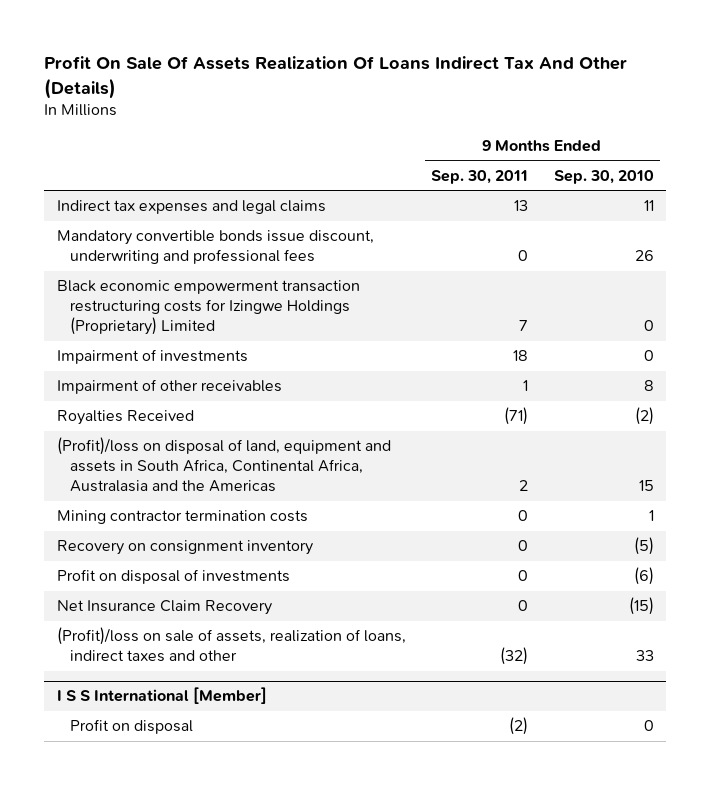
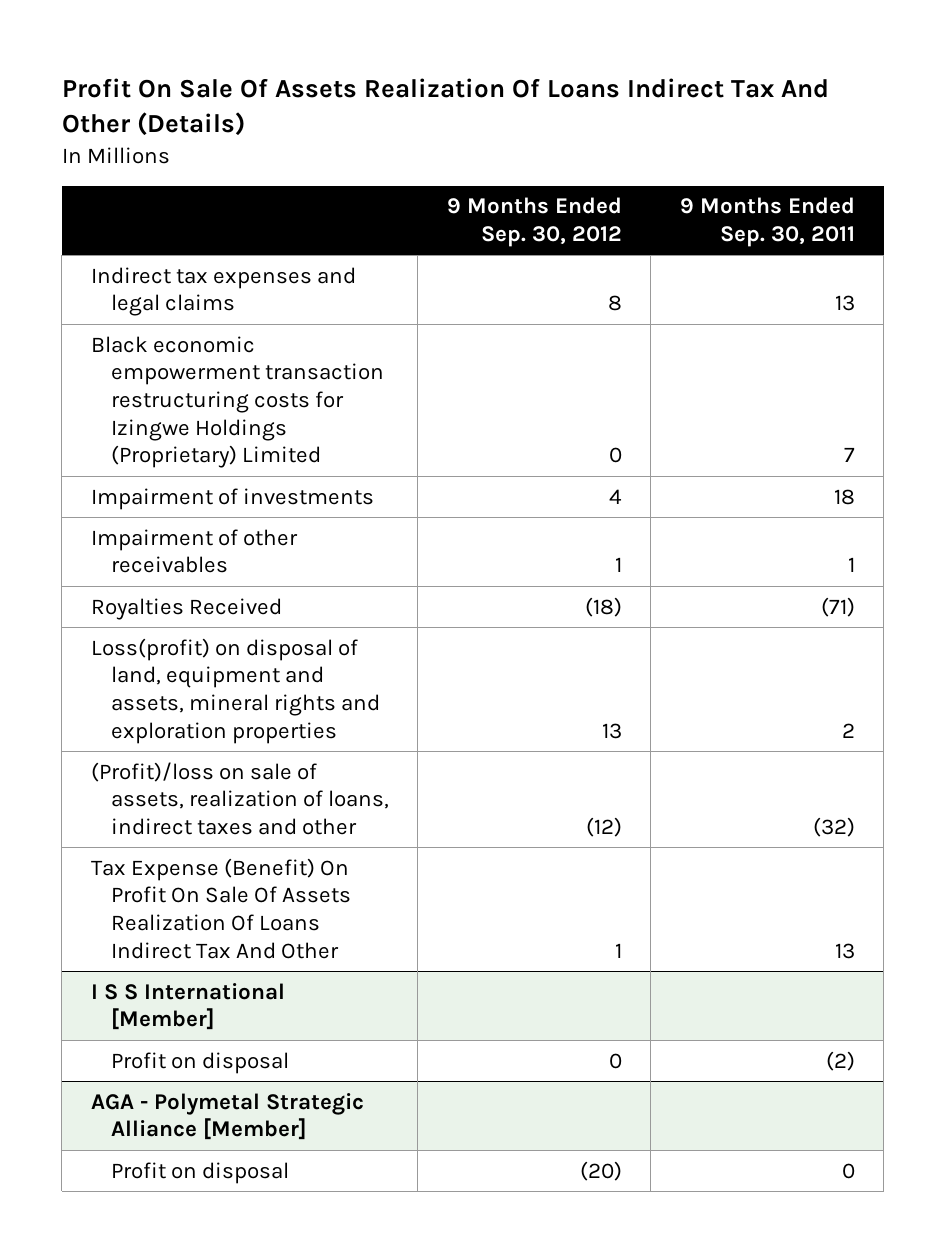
- | 9 Months Ended Sep. 30, 2011 | 9 Months Ended Sep. 30, 2010
+ | 9 Months Ended Sep. 30, 2012 | 9 Months Ended Sep. 30, 2011
- Mandatory convertible bonds issue discount, underwriting and professional fees | 0 | 26
- (Profit)/loss on disposal of land, equipment and assets in South Africa, Continental Africa, Australasia and the Americas | 2 | 15
- Mining contractor termination costs | 0 | 1
- Recovery on consignment inventory | 0 | (5)
- Profit on disposal of investments | 0 | (6)
- Net Insurance Claim Recovery | 0 | (15)
+ Loss(profit) on disposal of land, equipment and assets, mineral rights and exploration properties | 13 | 2
+ Tax Expense (Benefit) On Profit On Sale Of Assets Realization Of Loans Indirect Tax And Other | 1 | 13
+ AGA - Polymetal Strategic Alliance [Member]
+ Profit on disposal | (20) | 0

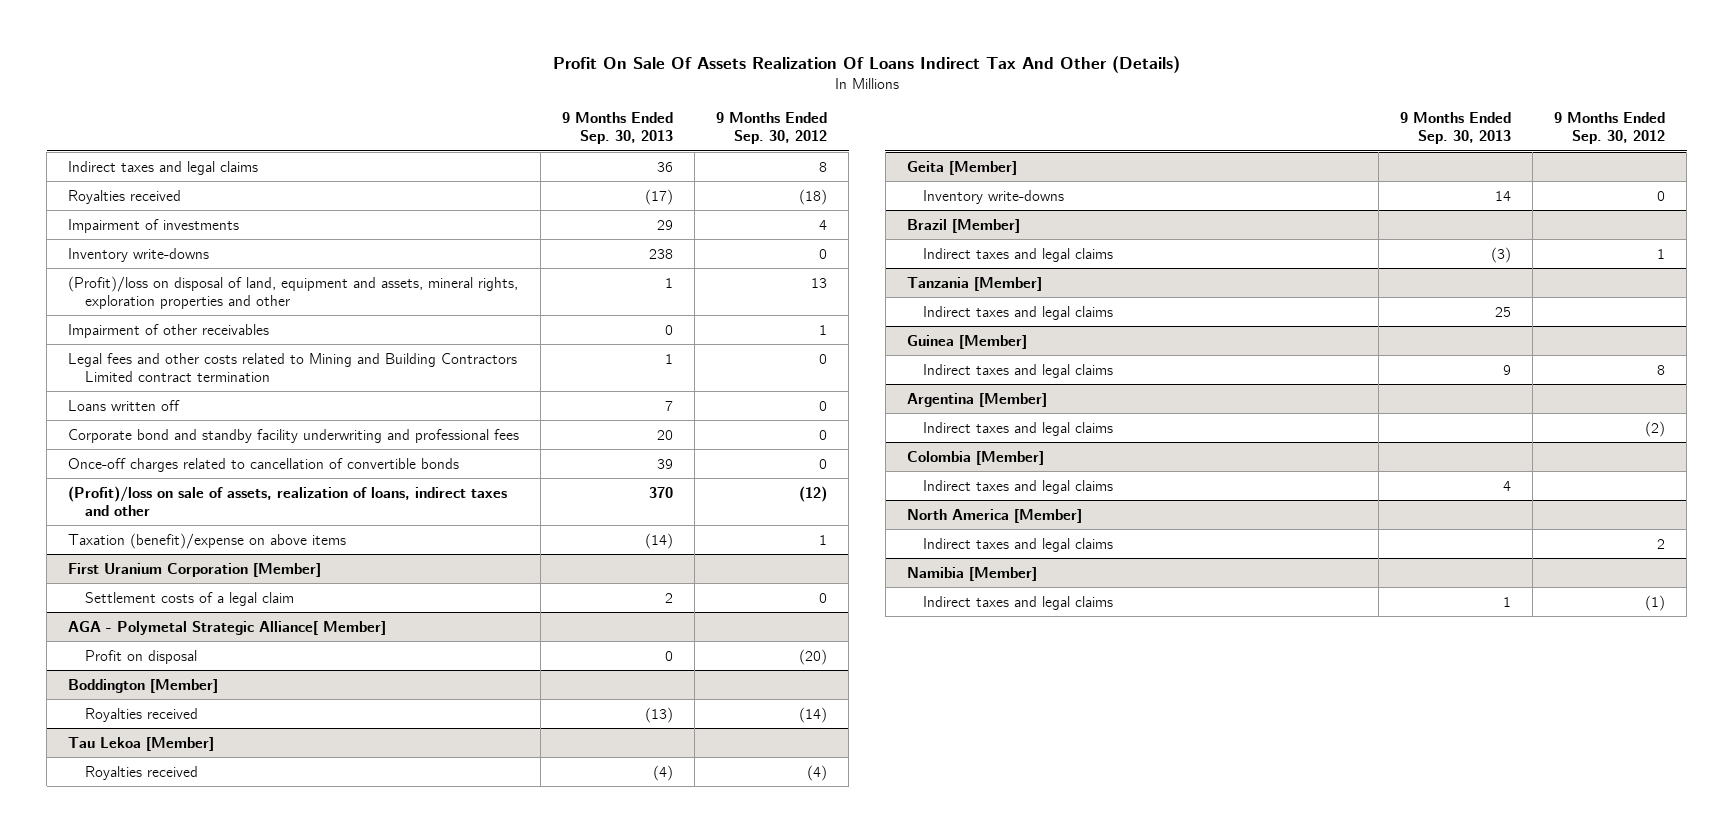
- | 9 Months Ended Sep. 30, 2012 | 9 Months Ended Sep. 30, 2011
+ | 9 Months Ended Sep. 30, 2013 | 9 Months Ended Sep. 30, 2012
- Indirect tax expenses and legal claims | 8 | 13
- Black economic empowerment transaction restructuring costs for Izingwe Holdings (Proprietary) Limited | 0 | 7
+ Indirect taxes and legal claims | 36 | 8
+ Royalties received | (17) | (18)
+ Inventory write-downs | 238 | 0
+ (Profit)/loss on disposal of land, equipment and assets, mineral rights, exploration properties and other | 1 | 13
- Royalties Received | (18) | (71)
- Loss(profit) on disposal of land, equipment and assets, mineral rights and exploration properties | 13 | 2
+ Legal fees and other costs related to Mining and Building Contractors Limited contract termination | 1 | 0
+ Loans written off | 7 | 0
+ Corporate bond and standby facility underwriting and professional fees | 20 | 0
+ Once-off charges related to cancellation of convertible bonds | 39 | 0
- Tax Expense (Benefit) On Profit On Sale Of Assets Realization Of Loans Indirect Tax And Other | 1 | 13
- I S S International [Member]
- Profit on disposal | 0 | (2)
- AGA - Polymetal Strategic Alliance [Member]
+ Taxation (benefit)/expense on above items | (14) | 1
+ First Uranium Corporation [Member]
+ Settlement costs of a legal claim | 2 | 0
+ AGA - Polymetal Strategic Alliance[ Member]
+ Boddington [Member]
+ Royalties received | (13) | (14)
+ Tau Lekoa [Member]
+ Royalties received | (4) | (4)
+ Geita [Member]
+ Inventory write-downs | 14 | 0
+ Brazil [Member]
+ Indirect taxes and legal claims | (3) | 1
+ Tanzania [Member]
+ Indirect taxes and legal claims | 25 |
+ Guinea [Member]
+ Indirect taxes and legal claims | 9 | 8
+ Argentina [Member]
+ Indirect taxes and legal claims | | (2)
+ Colombia [Member]
+ Indirect taxes and legal claims | 4 |
+ North America [Member]
+ Indirect taxes and legal claims | | 2
+ Namibia [Member]
+ Indirect taxes and legal claims | 1 | (1)

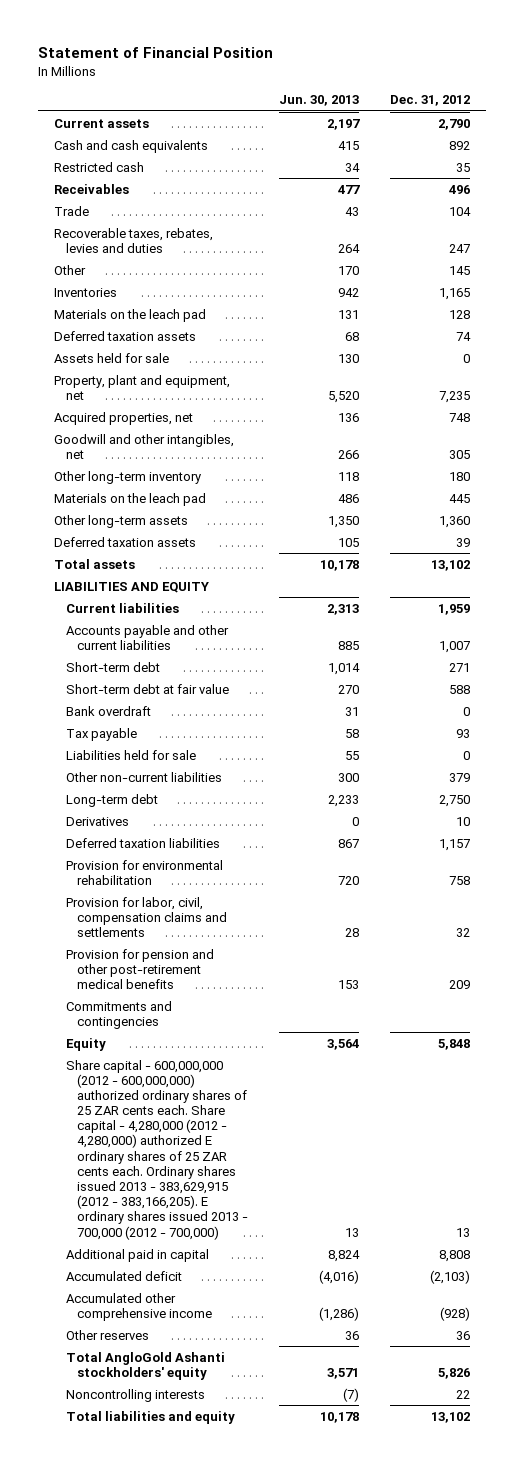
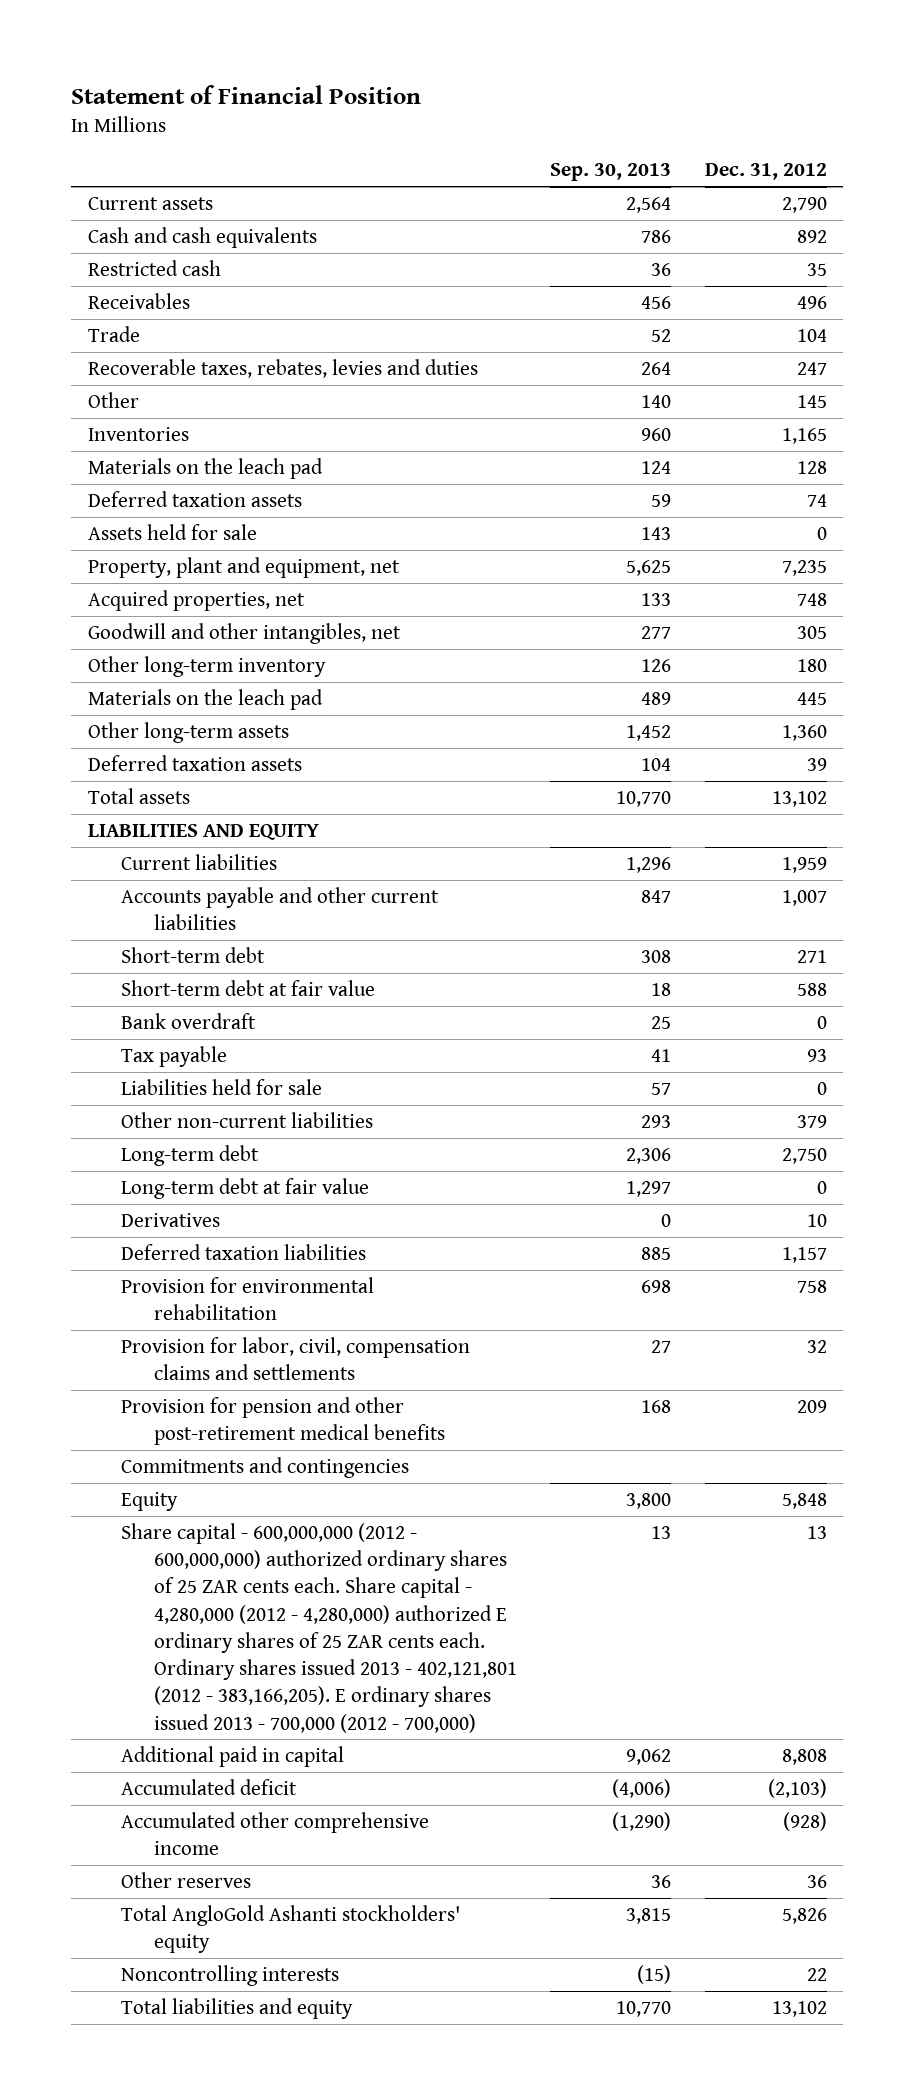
- | Jun. 30, 2013 | Dec. 31, 2012
+ | Sep. 30, 2013 | Dec. 31, 2012
+ Long-term debt at fair value | 1,297 | 0
- Share capital - 600,000,000 (2012 - 600,000,000) authorized ordinary shares of 25 ZAR cents each. Share capital - 4,280,000 (2012 - 4,280,000) authorized E ordinary shares of 25 ZAR cents each. Ordinary shares issued 2013 - 383,629,915 (2012 - 383,166,205). E ordinary shares issued 2013 - 700,000 (2012 - 700,000) | 13 | 13
+ Share capital - 600,000,000 (2012 - 600,000,000) authorized ordinary shares of 25 ZAR cents each. Share capital - 4,280,000 (2012 - 4,280,000) authorized E ordinary shares of 25 ZAR cents each. Ordinary shares issued 2013 - 402,121,801 (2012 - 383,166,205). E ordinary shares issued 2013 - 700,000 (2012 - 700,000) | 13 | 13

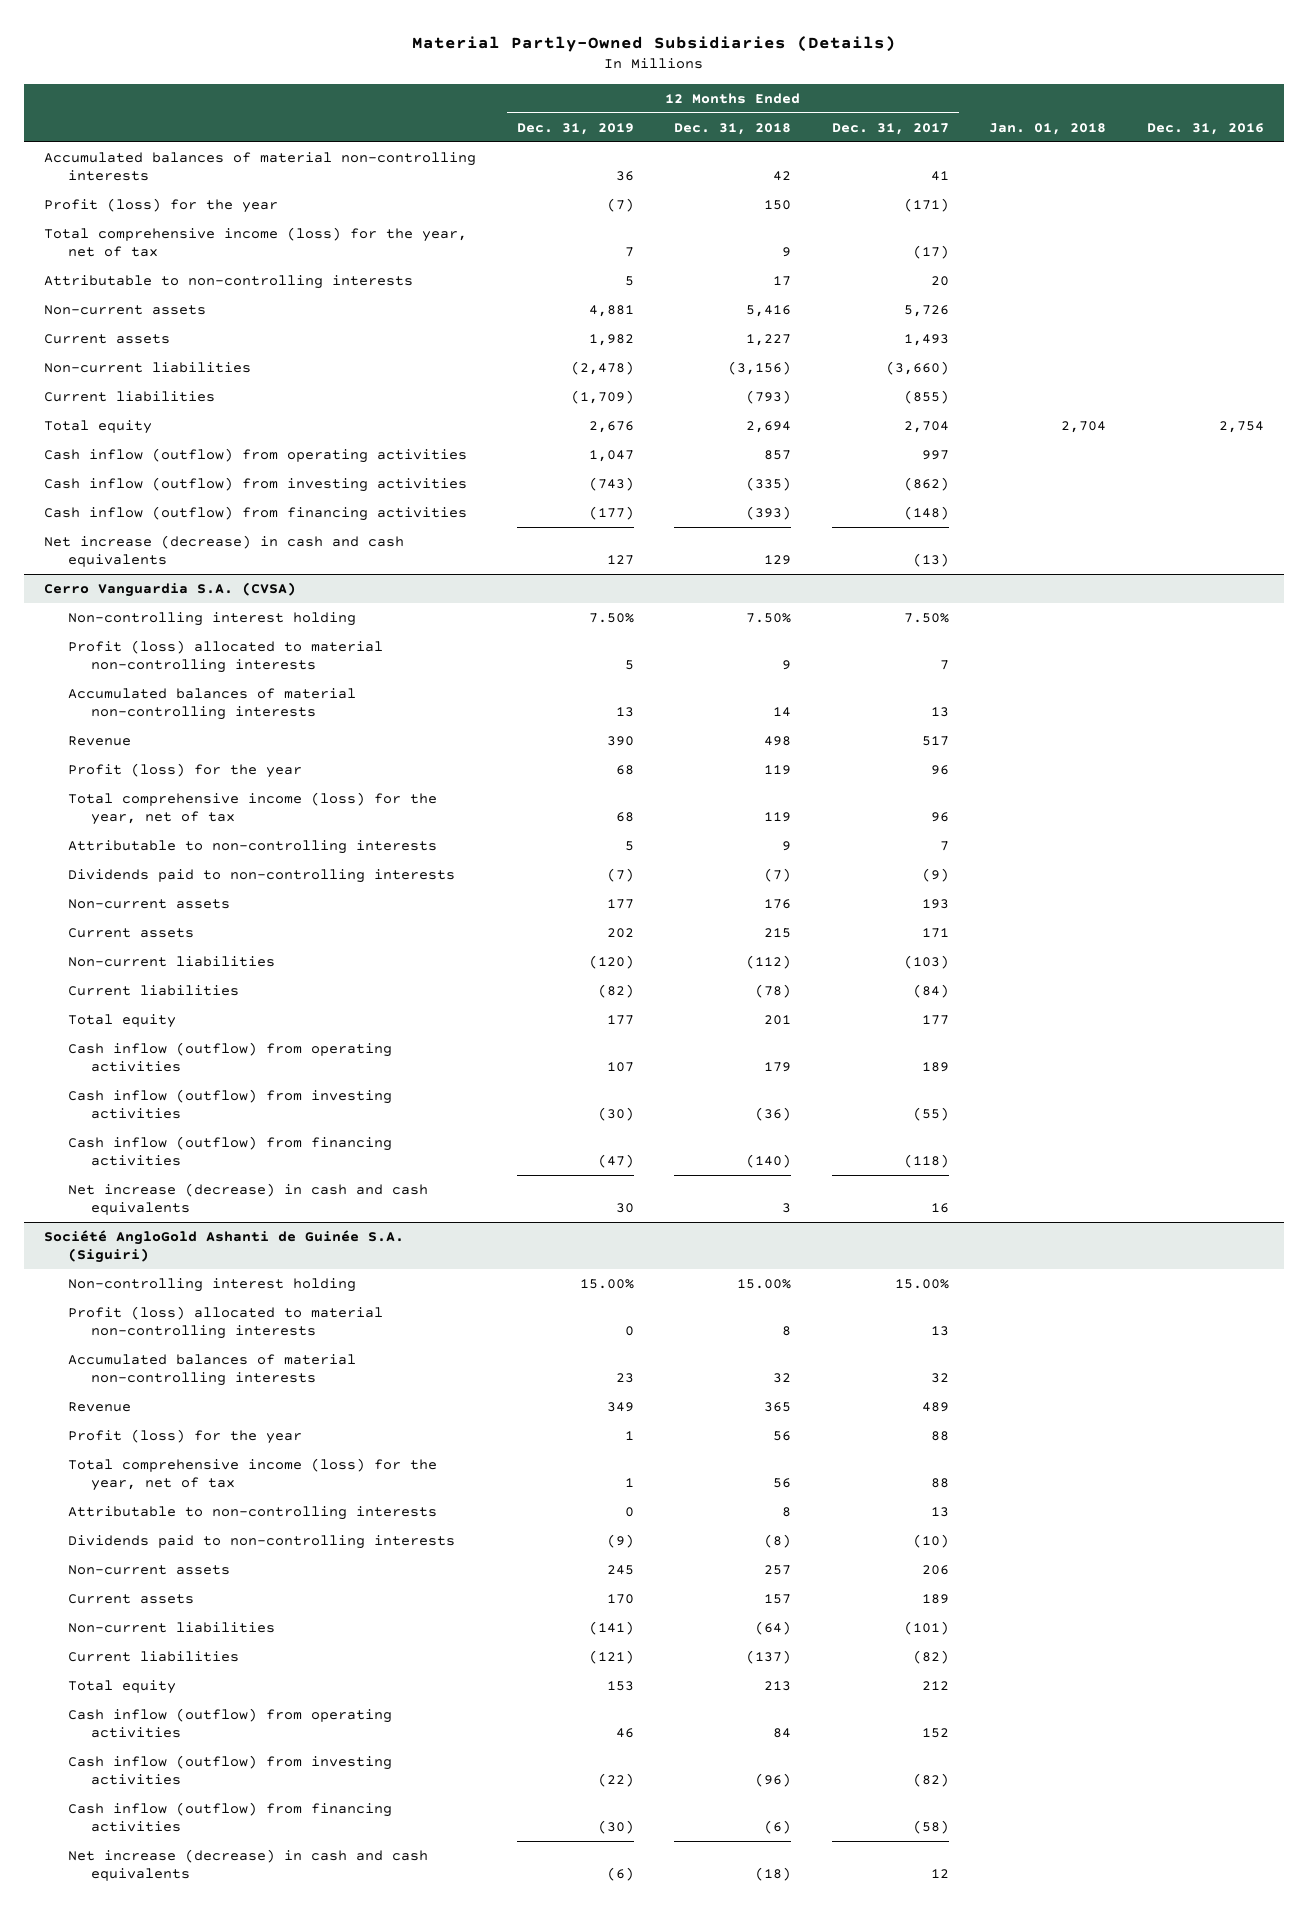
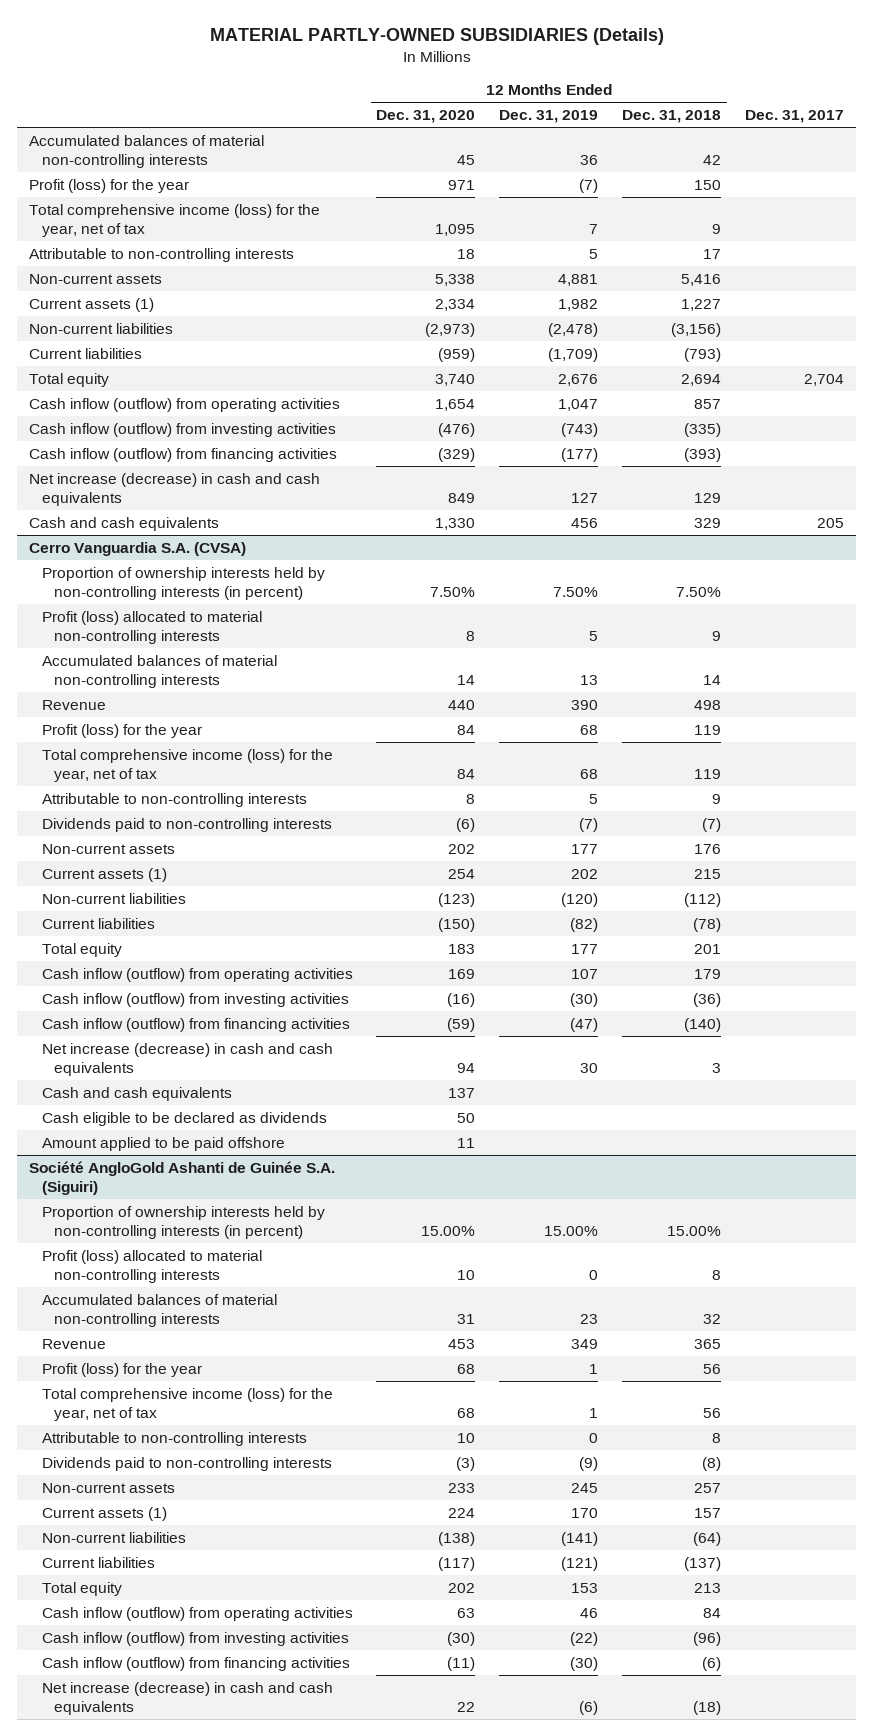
- Material Partly-Owned Subsidiaries (Details)
+ MATERIAL PARTLY-OWNED SUBSIDIARIES (Details)
- | 12 Months Ended Dec. 31, 2019 | 12 Months Ended Dec. 31, 2018 | 12 Months Ended Dec. 31, 2017 | Jan. 01, 2018 | Dec. 31, 2016
+ | 12 Months Ended Dec. 31, 2020 | 12 Months Ended Dec. 31, 2019 | 12 Months Ended Dec. 31, 2018 | Dec. 31, 2017
- Current assets | 1,982 | 1,227 | 1,493 | |
+ Current assets (1) | 2,334 | 1,982 | 1,227 |
+ Cash and cash equivalents | 1,330 | 456 | 329 | 205
@ Cerro Vanguardia S.A. (CVSA)
- Non-controlling interest holding | 7.50% | 7.50% | 7.50% | |
+ Proportion of ownership interests held by non-controlling interests (in percent) | 7.50% | 7.50% | 7.50% |
- Current assets | 202 | 215 | 171 | |
+ Current assets (1) | 254 | 202 | 215 |
+ Cash and cash equivalents | 137 | | |
+ Cash eligible to be declared as dividends | 50 | | |
+ Amount applied to be paid offshore | 11 | | |
@ Société AngloGold Ashanti de Guinée S.A. (Siguiri)
- Non-controlling interest holding | 15.00% | 15.00% | 15.00% | |
+ Proportion of ownership interests held by non-controlling interests (in percent) | 15.00% | 15.00% | 15.00% |
- Current assets | 170 | 157 | 189 | |
+ Current assets (1) | 224 | 170 | 157 |

